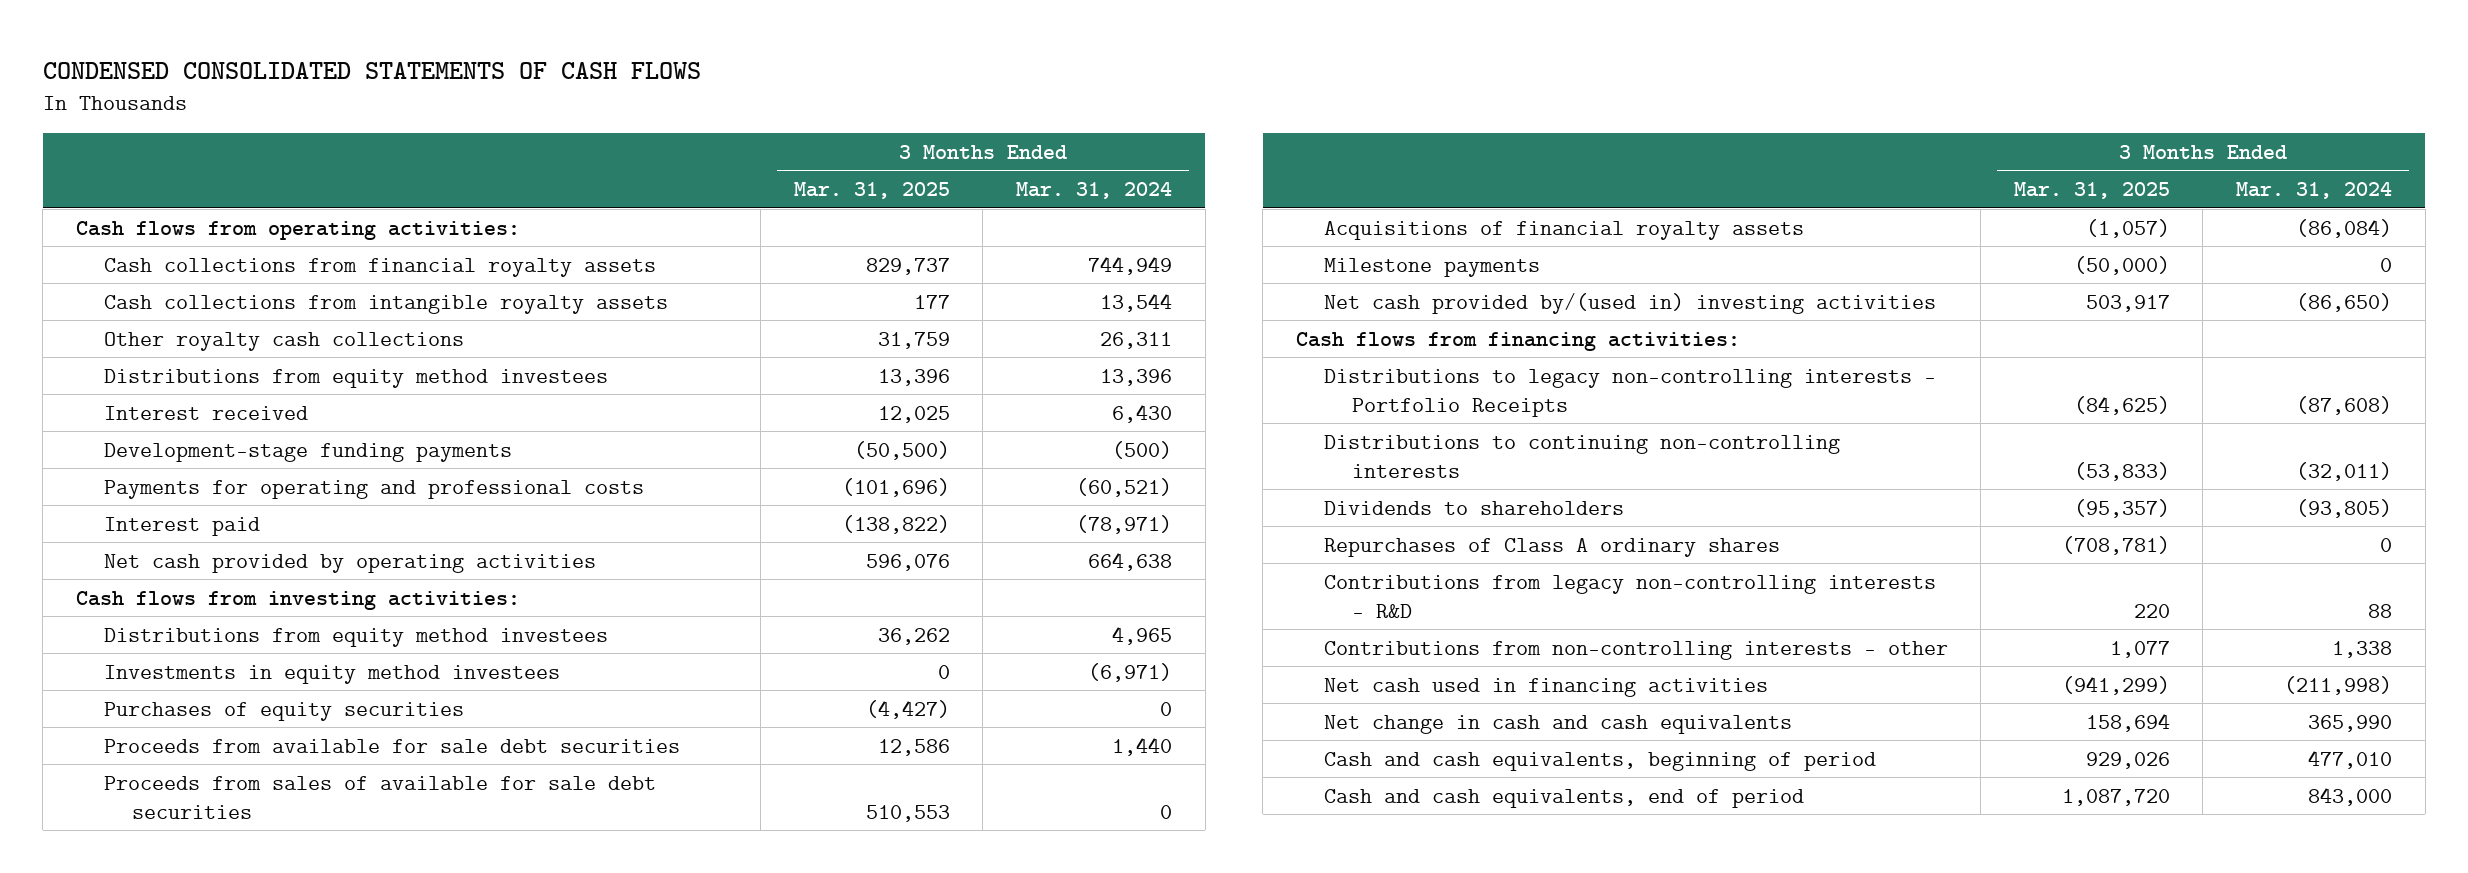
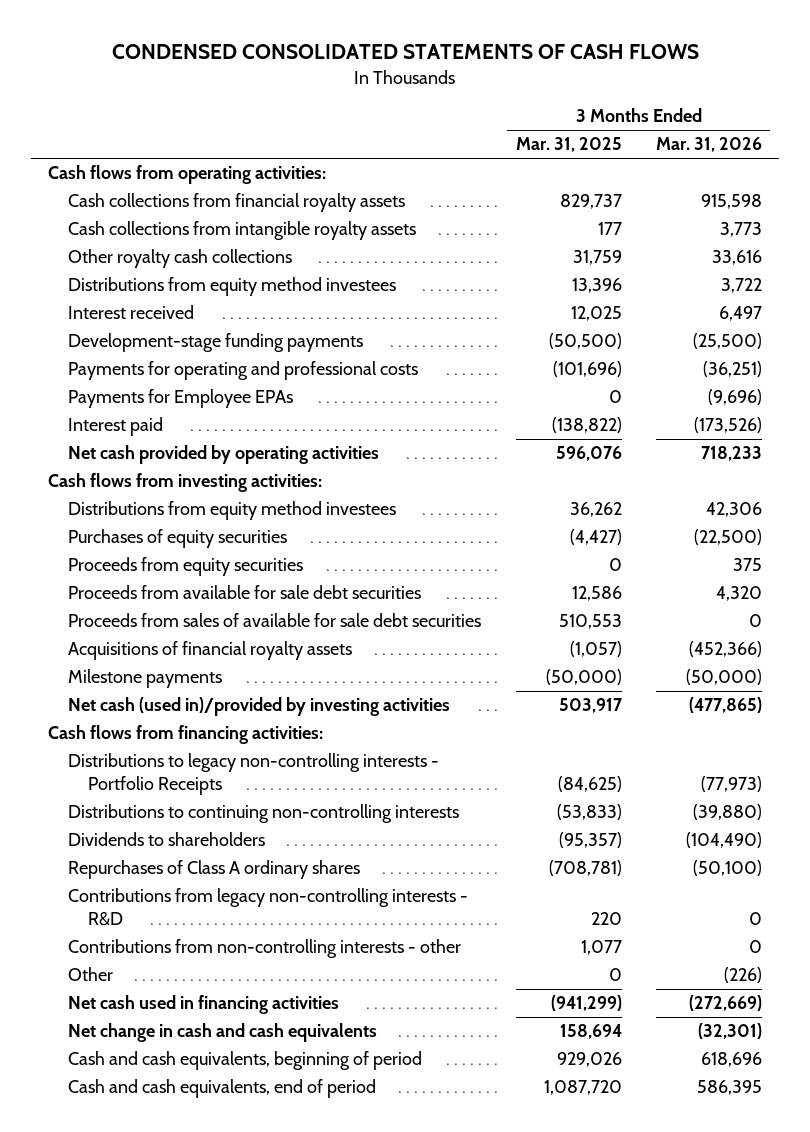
- | 3 Months Ended Mar. 31, 2025 | 3 Months Ended Mar. 31, 2024
+ | 3 Months Ended Mar. 31, 2025 | 3 Months Ended Mar. 31, 2026
+ Payments for Employee EPAs | 0 | (9,696)
- Investments in equity method investees | 0 | (6,971)
+ Proceeds from equity securities | 0 | 375
- Net cash provided by/(used in) investing activities | 503,917 | (86,650)
+ Net cash (used in)/provided by investing activities | 503,917 | (477,865)
+ Other | 0 | (226)

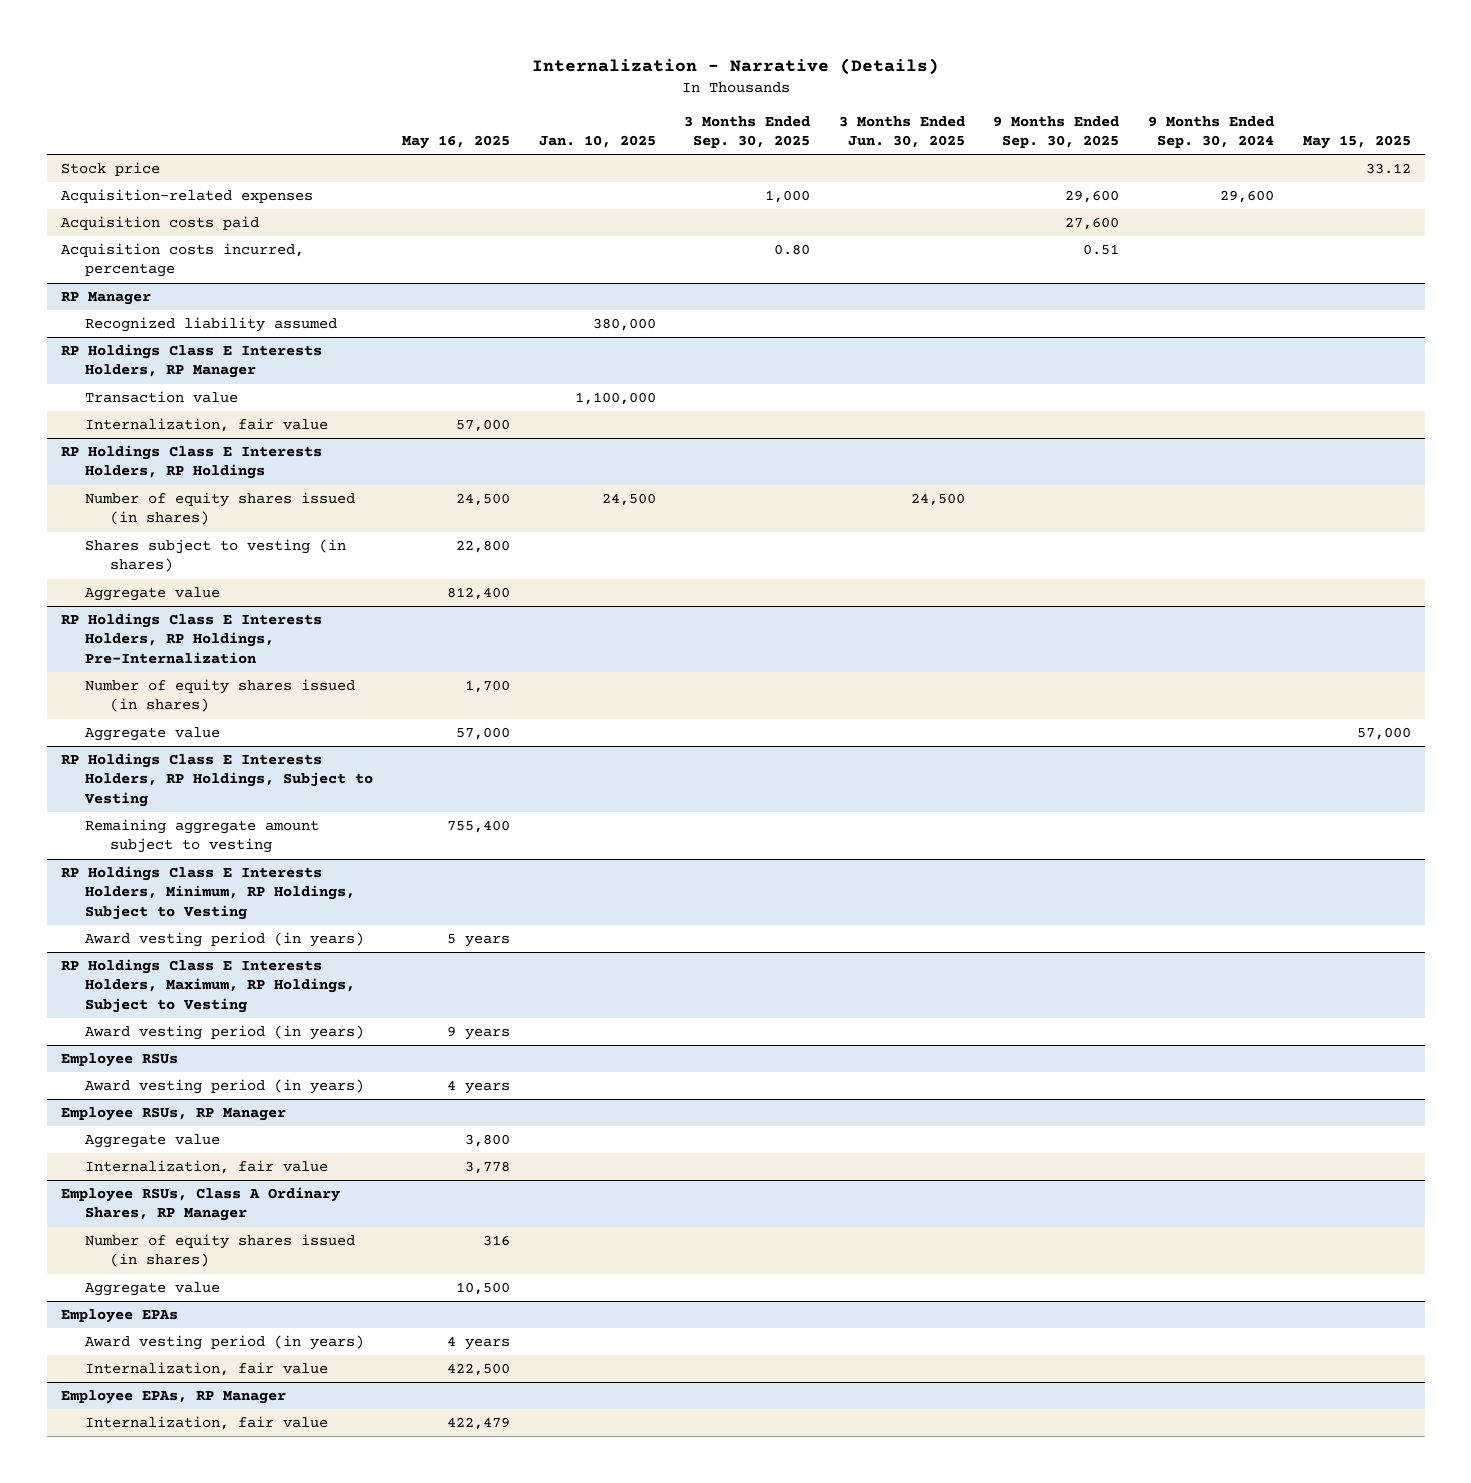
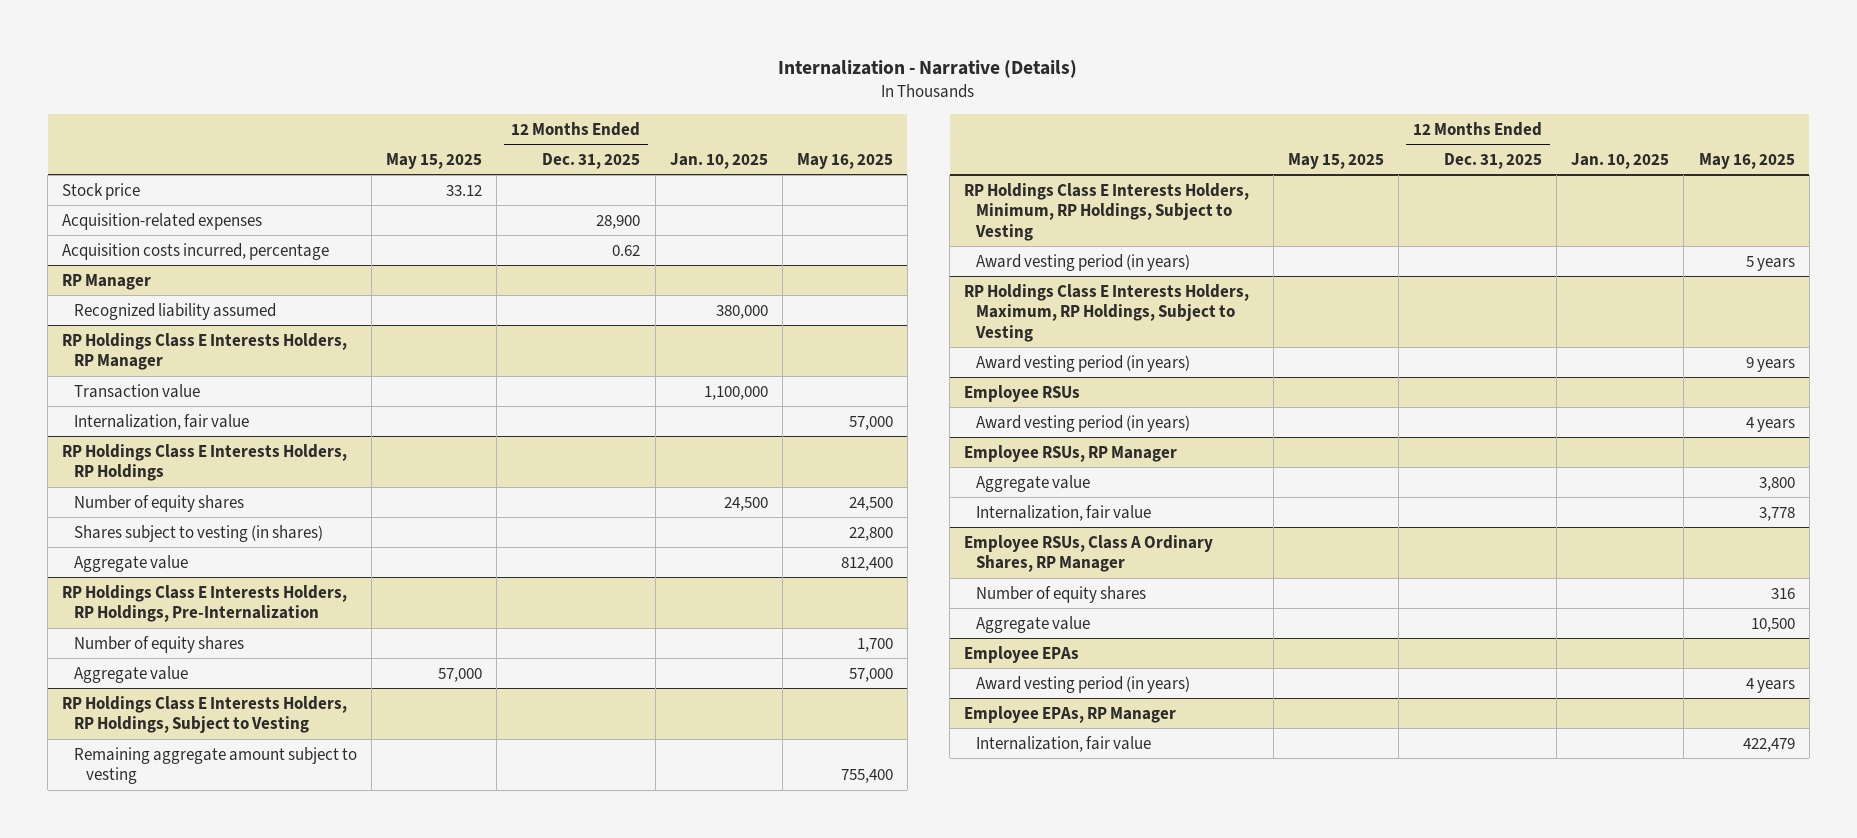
- | May 16, 2025 | Jan. 10, 2025 | 3 Months Ended Sep. 30, 2025 | 3 Months Ended Jun. 30, 2025 | 9 Months Ended Sep. 30, 2025 | 9 Months Ended Sep. 30, 2024 | May 15, 2025
+ | May 15, 2025 | 12 Months Ended Dec. 31, 2025 | Jan. 10, 2025 | May 16, 2025
- Acquisition costs paid | | | | | 27,600 | |
@ RP Holdings Class E Interests Holders, RP Holdings
- Number of equity shares issued (in shares) | 24,500 | 24,500 | | 24,500 | | |
+ Number of equity shares | | | 24,500 | 24,500
@ RP Holdings Class E Interests Holders, RP Holdings, Pre-Internalization
- Number of equity shares issued (in shares) | 1,700 | | | | | |
+ Number of equity shares | | | | 1,700
@ Employee RSUs, Class A Ordinary Shares, RP Manager
- Number of equity shares issued (in shares) | 316 | | | | | |
+ Number of equity shares | | | | 316
@ Employee EPAs
- Internalization, fair value | 422,500 | | | | | |

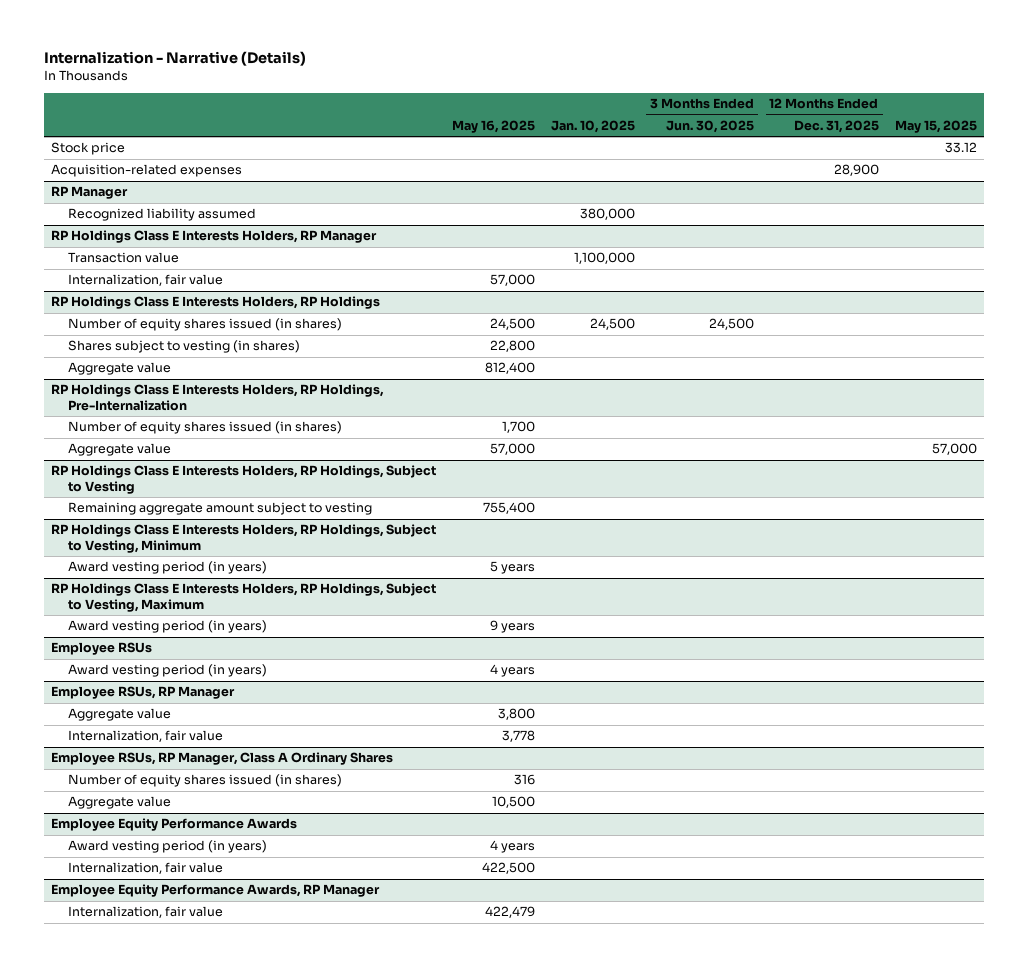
- | May 15, 2025 | 12 Months Ended Dec. 31, 2025 | Jan. 10, 2025 | May 16, 2025
+ | May 16, 2025 | Jan. 10, 2025 | 3 Months Ended Jun. 30, 2025 | 12 Months Ended Dec. 31, 2025 | May 15, 2025
- Acquisition costs incurred, percentage | | 0.62 | |
@ RP Holdings Class E Interests Holders, RP Holdings
- Number of equity shares | | | 24,500 | 24,500
+ Number of equity shares issued (in shares) | 24,500 | 24,500 | 24,500 | |
@ RP Holdings Class E Interests Holders, RP Holdings, Pre-Internalization
- Number of equity shares | | | | 1,700
+ Number of equity shares issued (in shares) | 1,700 | | | |
- RP Holdings Class E Interests Holders, Minimum, RP Holdings, Subject to Vesting
+ RP Holdings Class E Interests Holders, RP Holdings, Subject to Vesting, Minimum
- RP Holdings Class E Interests Holders, Maximum, RP Holdings, Subject to Vesting
+ RP Holdings Class E Interests Holders, RP Holdings, Subject to Vesting, Maximum
- Employee RSUs, Class A Ordinary Shares, RP Manager
- Number of equity shares | | | | 316
+ Employee RSUs, RP Manager, Class A Ordinary Shares
+ Number of equity shares issued (in shares) | 316 | | | |
- Employee EPAs
+ Employee Equity Performance Awards
- Employee EPAs, RP Manager
+ Internalization, fair value | 422,500 | | | |
+ Employee Equity Performance Awards, RP Manager

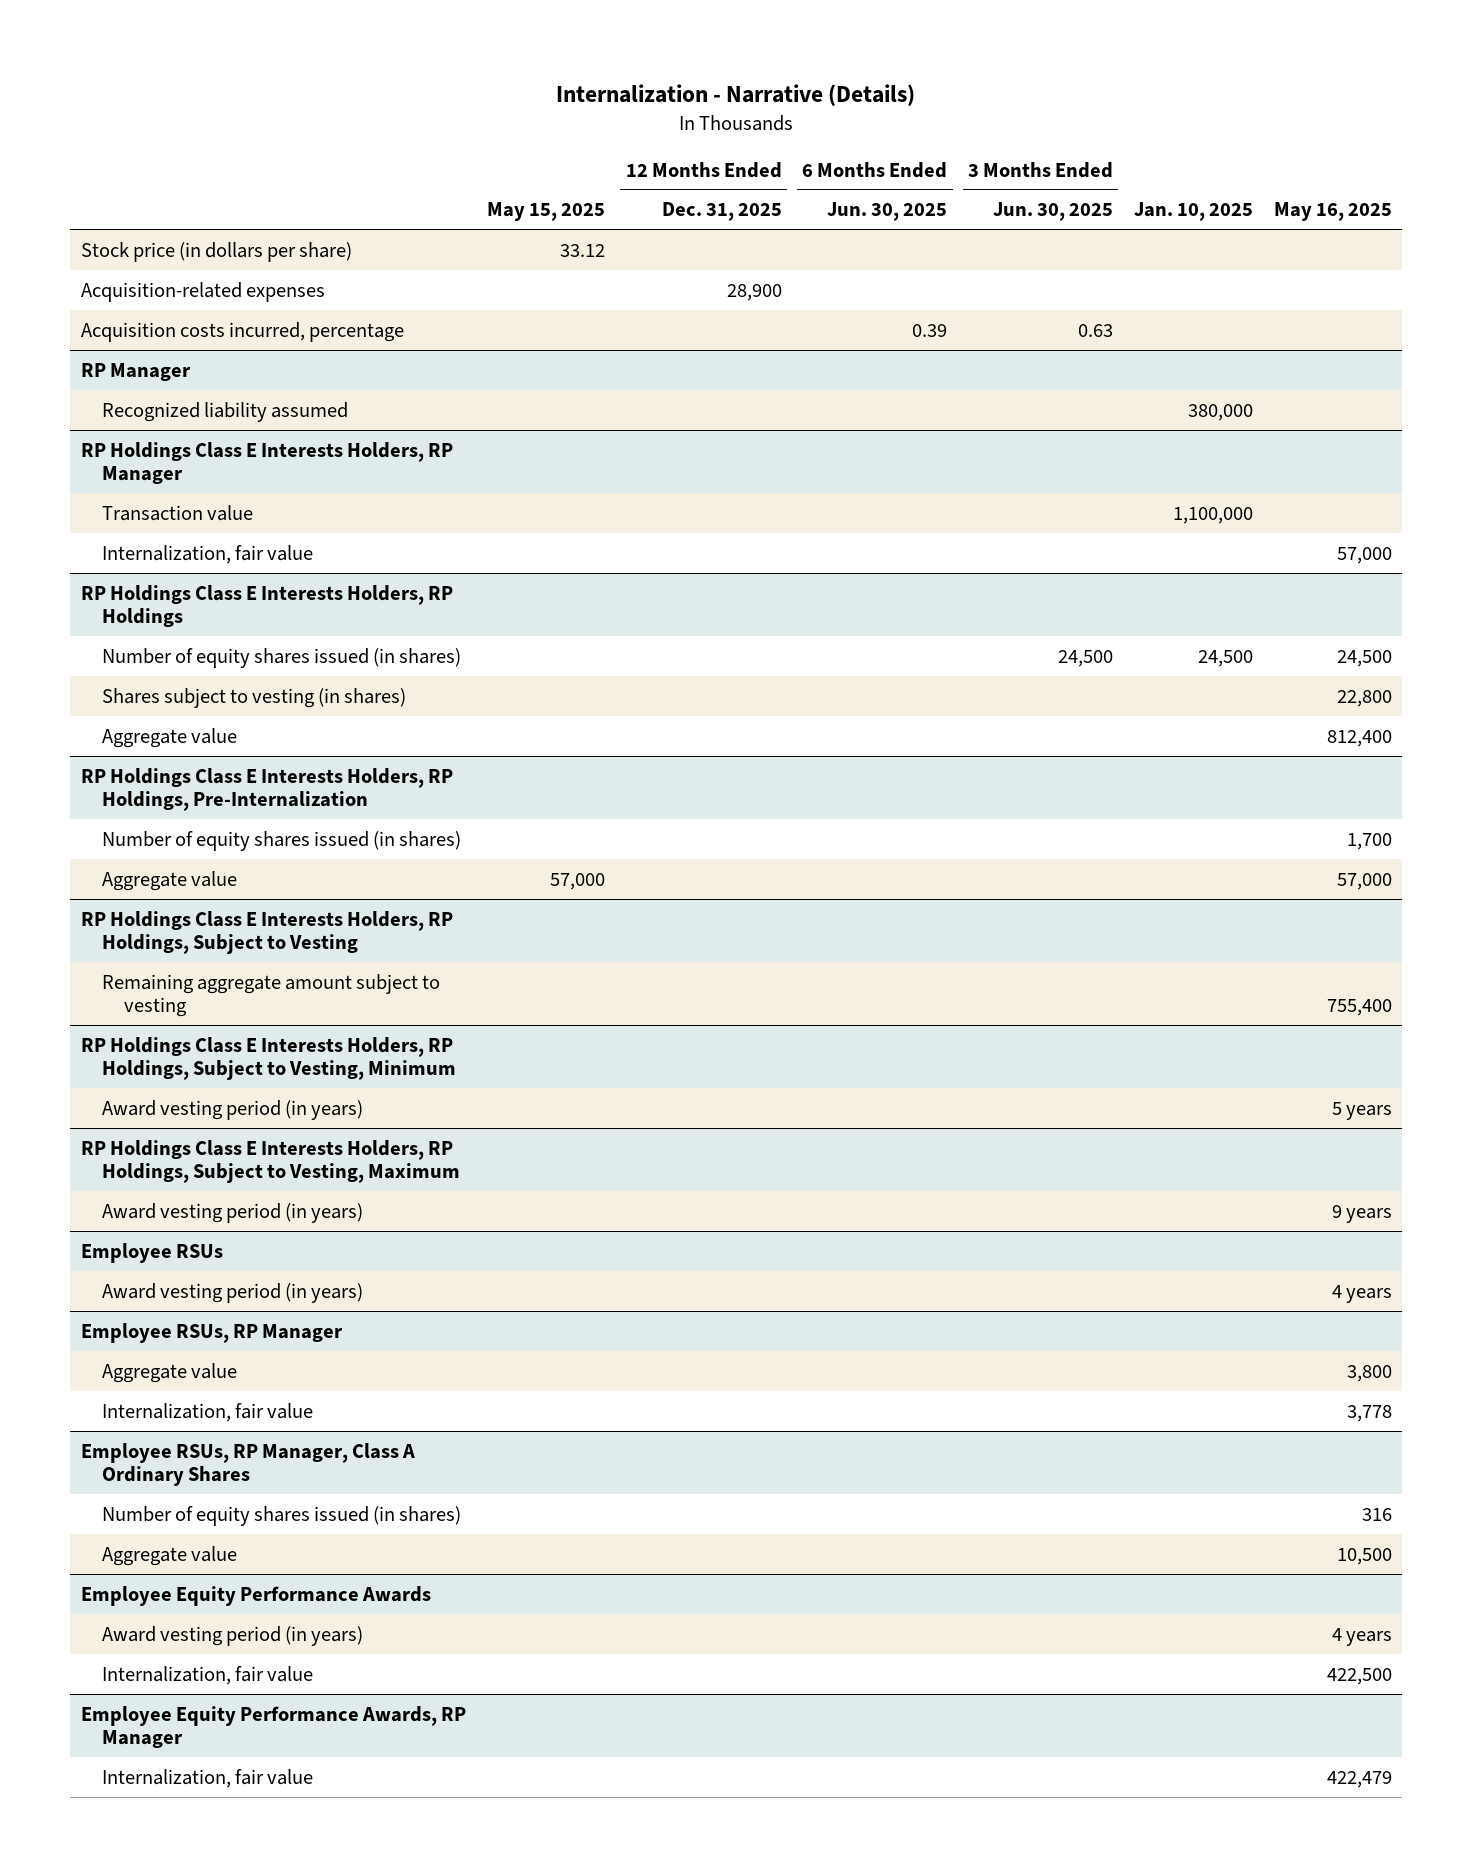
- | May 16, 2025 | Jan. 10, 2025 | 3 Months Ended Jun. 30, 2025 | 12 Months Ended Dec. 31, 2025 | May 15, 2025
+ | May 15, 2025 | 12 Months Ended Dec. 31, 2025 | 6 Months Ended Jun. 30, 2025 | 3 Months Ended Jun. 30, 2025 | Jan. 10, 2025 | May 16, 2025
- Stock price | | | | | 33.12
+ Stock price (in dollars per share) | 33.12 | | | | |
+ Acquisition costs incurred, percentage | | | 0.39 | 0.63 | |

